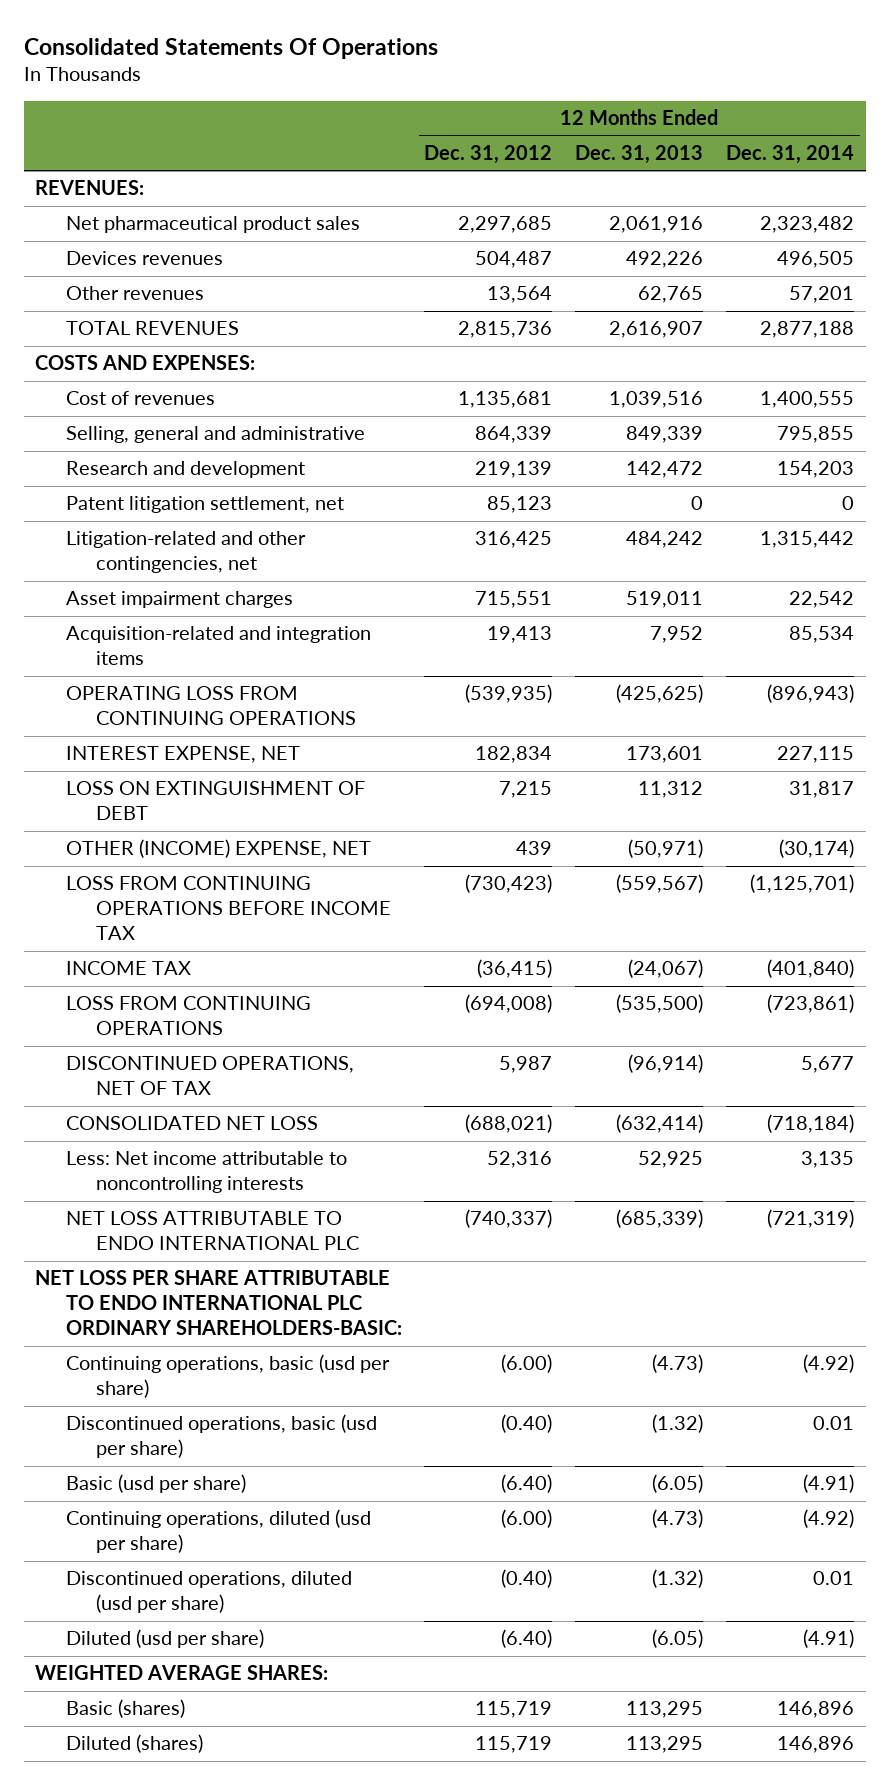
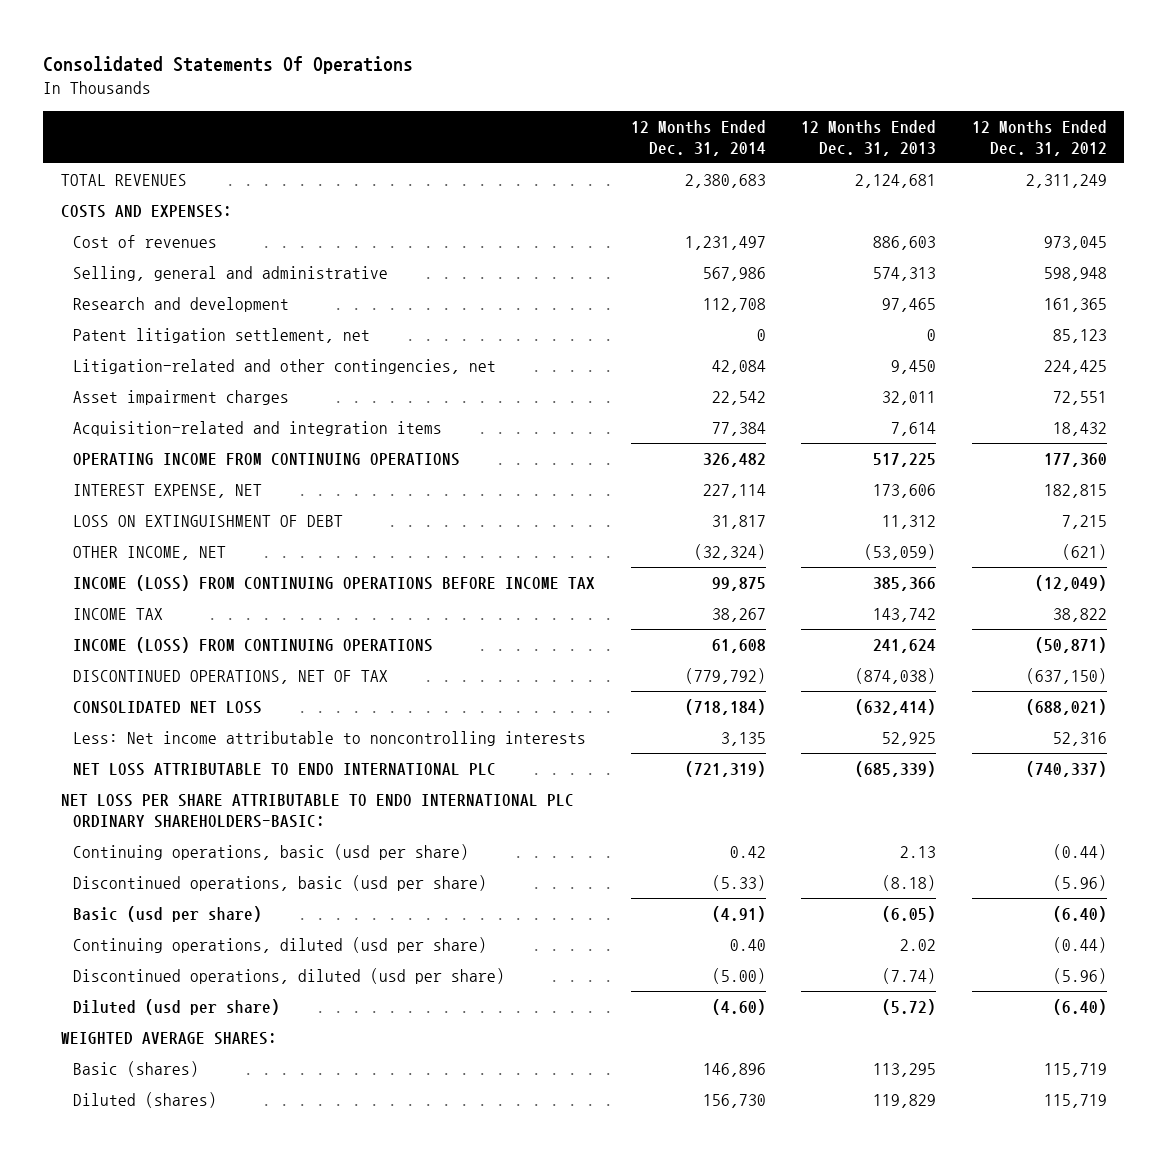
- | 12 Months Ended Dec. 31, 2012 | 12 Months Ended Dec. 31, 2013 | 12 Months Ended Dec. 31, 2014
+ | 12 Months Ended Dec. 31, 2014 | 12 Months Ended Dec. 31, 2013 | 12 Months Ended Dec. 31, 2012
- REVENUES:
- Net pharmaceutical product sales | 2,297,685 | 2,061,916 | 2,323,482
- Devices revenues | 504,487 | 492,226 | 496,505
- Other revenues | 13,564 | 62,765 | 57,201
- TOTAL REVENUES | 2,815,736 | 2,616,907 | 2,877,188
+ TOTAL REVENUES | 2,380,683 | 2,124,681 | 2,311,249
- Cost of revenues | 1,135,681 | 1,039,516 | 1,400,555
- Selling, general and administrative | 864,339 | 849,339 | 795,855
- Research and development | 219,139 | 142,472 | 154,203
+ Cost of revenues | 1,231,497 | 886,603 | 973,045
+ Selling, general and administrative | 567,986 | 574,313 | 598,948
+ Research and development | 112,708 | 97,465 | 161,365
- Litigation-related and other contingencies, net | 316,425 | 484,242 | 1,315,442
- Asset impairment charges | 715,551 | 519,011 | 22,542
- Acquisition-related and integration items | 19,413 | 7,952 | 85,534
- OPERATING LOSS FROM CONTINUING OPERATIONS | (539,935) | (425,625) | (896,943)
- INTEREST EXPENSE, NET | 182,834 | 173,601 | 227,115
+ Litigation-related and other contingencies, net | 42,084 | 9,450 | 224,425
+ Asset impairment charges | 22,542 | 32,011 | 72,551
+ Acquisition-related and integration items | 77,384 | 7,614 | 18,432
+ OPERATING INCOME FROM CONTINUING OPERATIONS | 326,482 | 517,225 | 177,360
+ INTEREST EXPENSE, NET | 227,114 | 173,606 | 182,815
- OTHER (INCOME) EXPENSE, NET | 439 | (50,971) | (30,174)
- LOSS FROM CONTINUING OPERATIONS BEFORE INCOME TAX | (730,423) | (559,567) | (1,125,701)
- INCOME TAX | (36,415) | (24,067) | (401,840)
- LOSS FROM CONTINUING OPERATIONS | (694,008) | (535,500) | (723,861)
- DISCONTINUED OPERATIONS, NET OF TAX | 5,987 | (96,914) | 5,677
+ OTHER INCOME, NET | (32,324) | (53,059) | (621)
+ INCOME (LOSS) FROM CONTINUING OPERATIONS BEFORE INCOME TAX | 99,875 | 385,366 | (12,049)
+ INCOME TAX | 38,267 | 143,742 | 38,822
+ INCOME (LOSS) FROM CONTINUING OPERATIONS | 61,608 | 241,624 | (50,871)
+ DISCONTINUED OPERATIONS, NET OF TAX | (779,792) | (874,038) | (637,150)
- Continuing operations, basic (usd per share) | (6.00) | (4.73) | (4.92)
- Discontinued operations, basic (usd per share) | (0.40) | (1.32) | 0.01
+ Continuing operations, basic (usd per share) | 0.42 | 2.13 | (0.44)
+ Discontinued operations, basic (usd per share) | (5.33) | (8.18) | (5.96)
- Continuing operations, diluted (usd per share) | (6.00) | (4.73) | (4.92)
- Discontinued operations, diluted (usd per share) | (0.40) | (1.32) | 0.01
- Diluted (usd per share) | (6.40) | (6.05) | (4.91)
+ Continuing operations, diluted (usd per share) | 0.40 | 2.02 | (0.44)
+ Discontinued operations, diluted (usd per share) | (5.00) | (7.74) | (5.96)
+ Diluted (usd per share) | (4.60) | (5.72) | (6.40)
- Diluted (shares) | 115,719 | 113,295 | 146,896
+ Diluted (shares) | 156,730 | 119,829 | 115,719

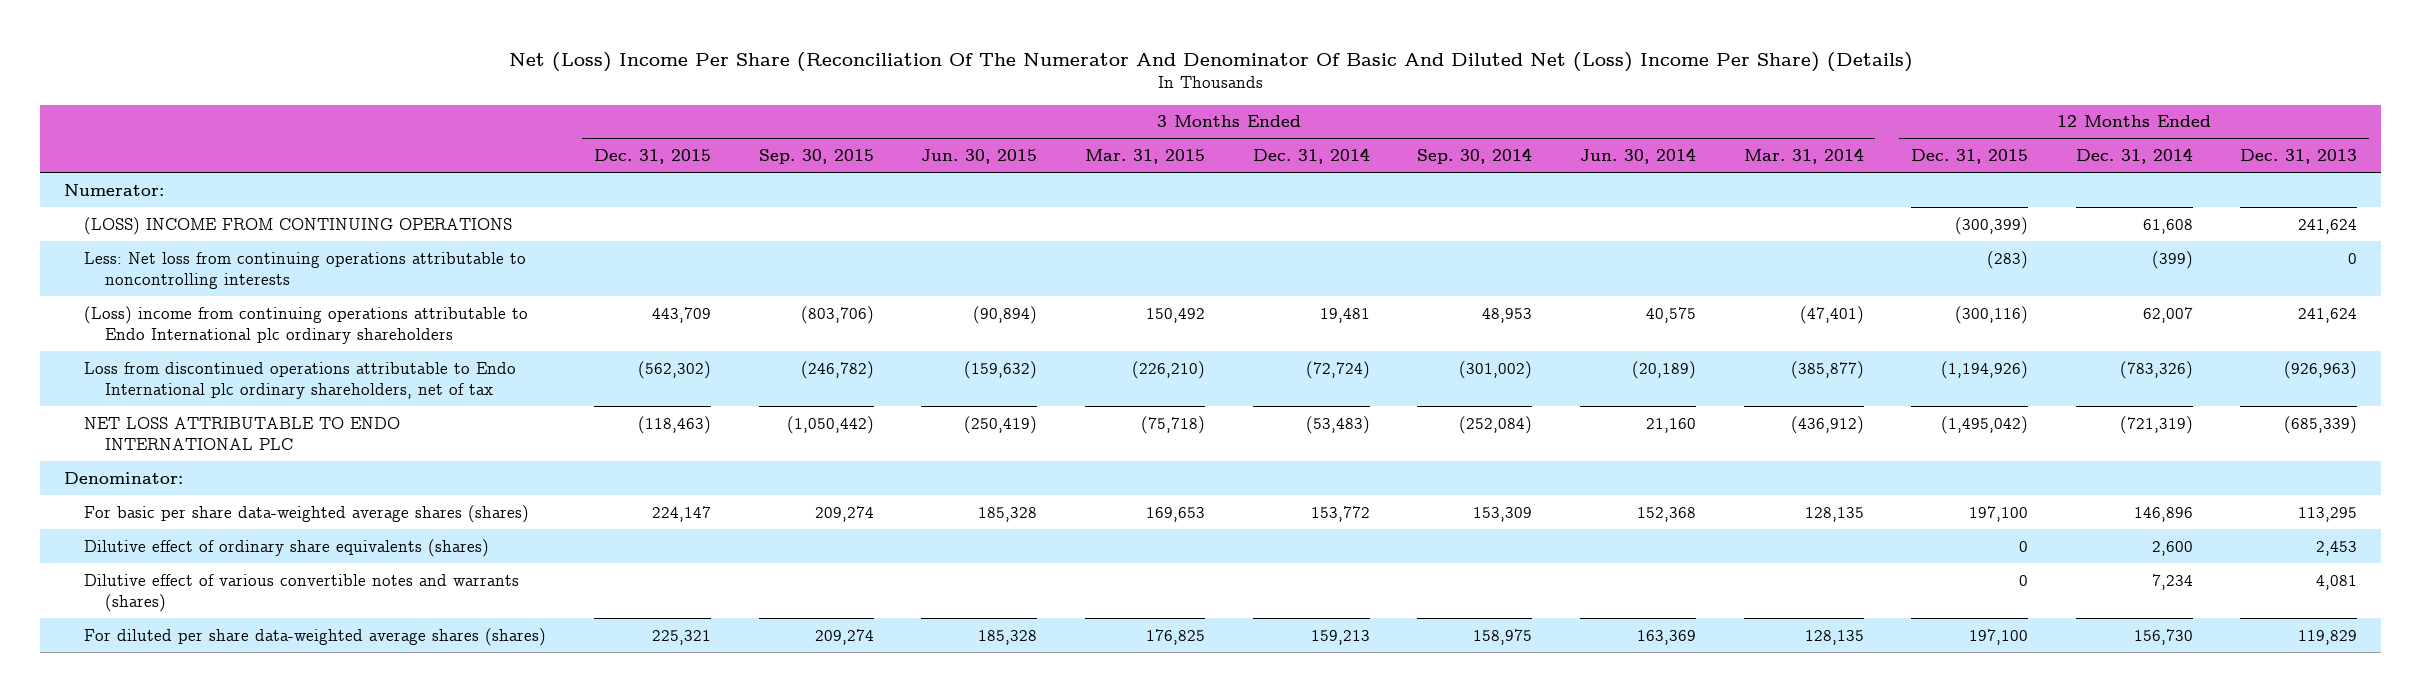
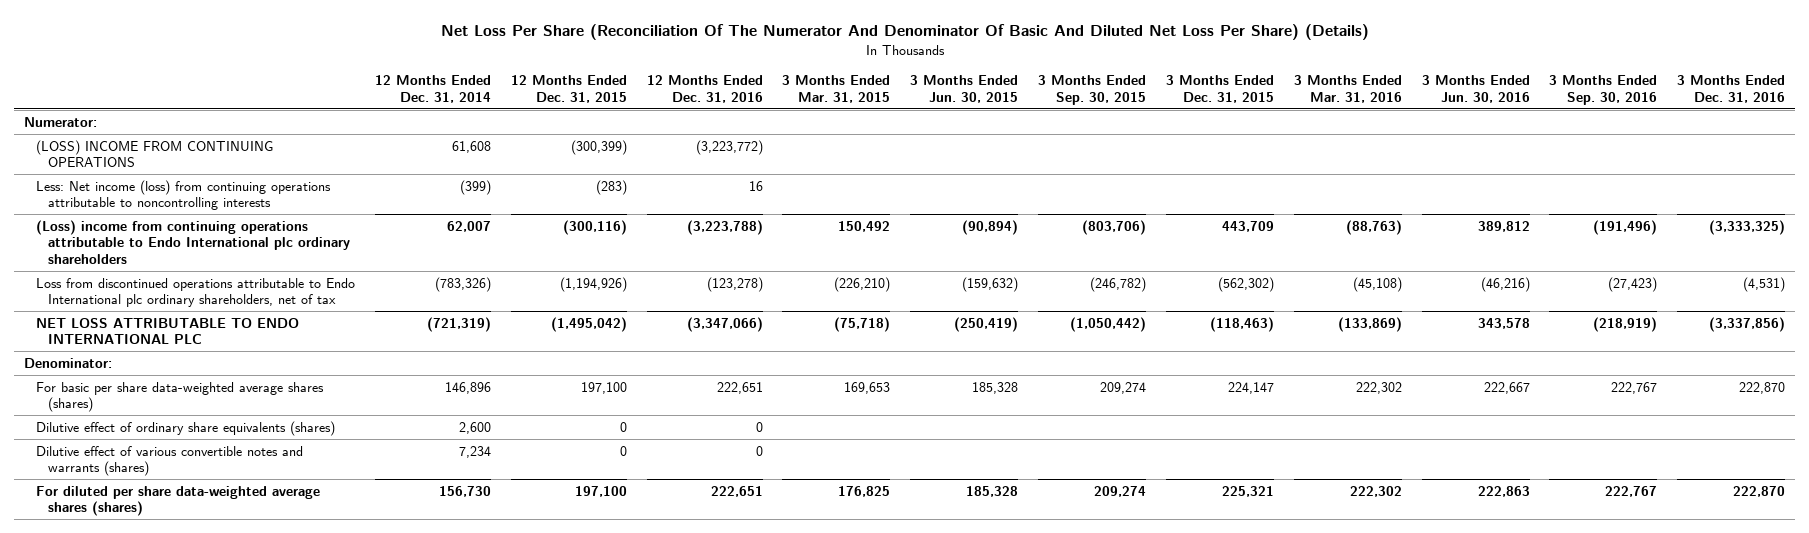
- Net (Loss) Income Per Share (Reconciliation Of The Numerator And Denominator Of Basic And Diluted Net (Loss) Income Per Share) (Details)
+ Net Loss Per Share (Reconciliation Of The Numerator And Denominator Of Basic And Diluted Net Loss Per Share) (Details)
- | 3 Months Ended Dec. 31, 2015 | 3 Months Ended Sep. 30, 2015 | 3 Months Ended Jun. 30, 2015 | 3 Months Ended Mar. 31, 2015 | 3 Months Ended Dec. 31, 2014 | 3 Months Ended Sep. 30, 2014 | 3 Months Ended Jun. 30, 2014 | 3 Months Ended Mar. 31, 2014 | 12 Months Ended Dec. 31, 2015 | 12 Months Ended Dec. 31, 2014 | 12 Months Ended Dec. 31, 2013
+ | 12 Months Ended Dec. 31, 2014 | 12 Months Ended Dec. 31, 2015 | 12 Months Ended Dec. 31, 2016 | 3 Months Ended Mar. 31, 2015 | 3 Months Ended Jun. 30, 2015 | 3 Months Ended Sep. 30, 2015 | 3 Months Ended Dec. 31, 2015 | 3 Months Ended Mar. 31, 2016 | 3 Months Ended Jun. 30, 2016 | 3 Months Ended Sep. 30, 2016 | 3 Months Ended Dec. 31, 2016
- Less: Net loss from continuing operations attributable to noncontrolling interests | | | | | | | | | (283) | (399) | 0
+ Less: Net income (loss) from continuing operations attributable to noncontrolling interests | (399) | (283) | 16 | | | | | | | |

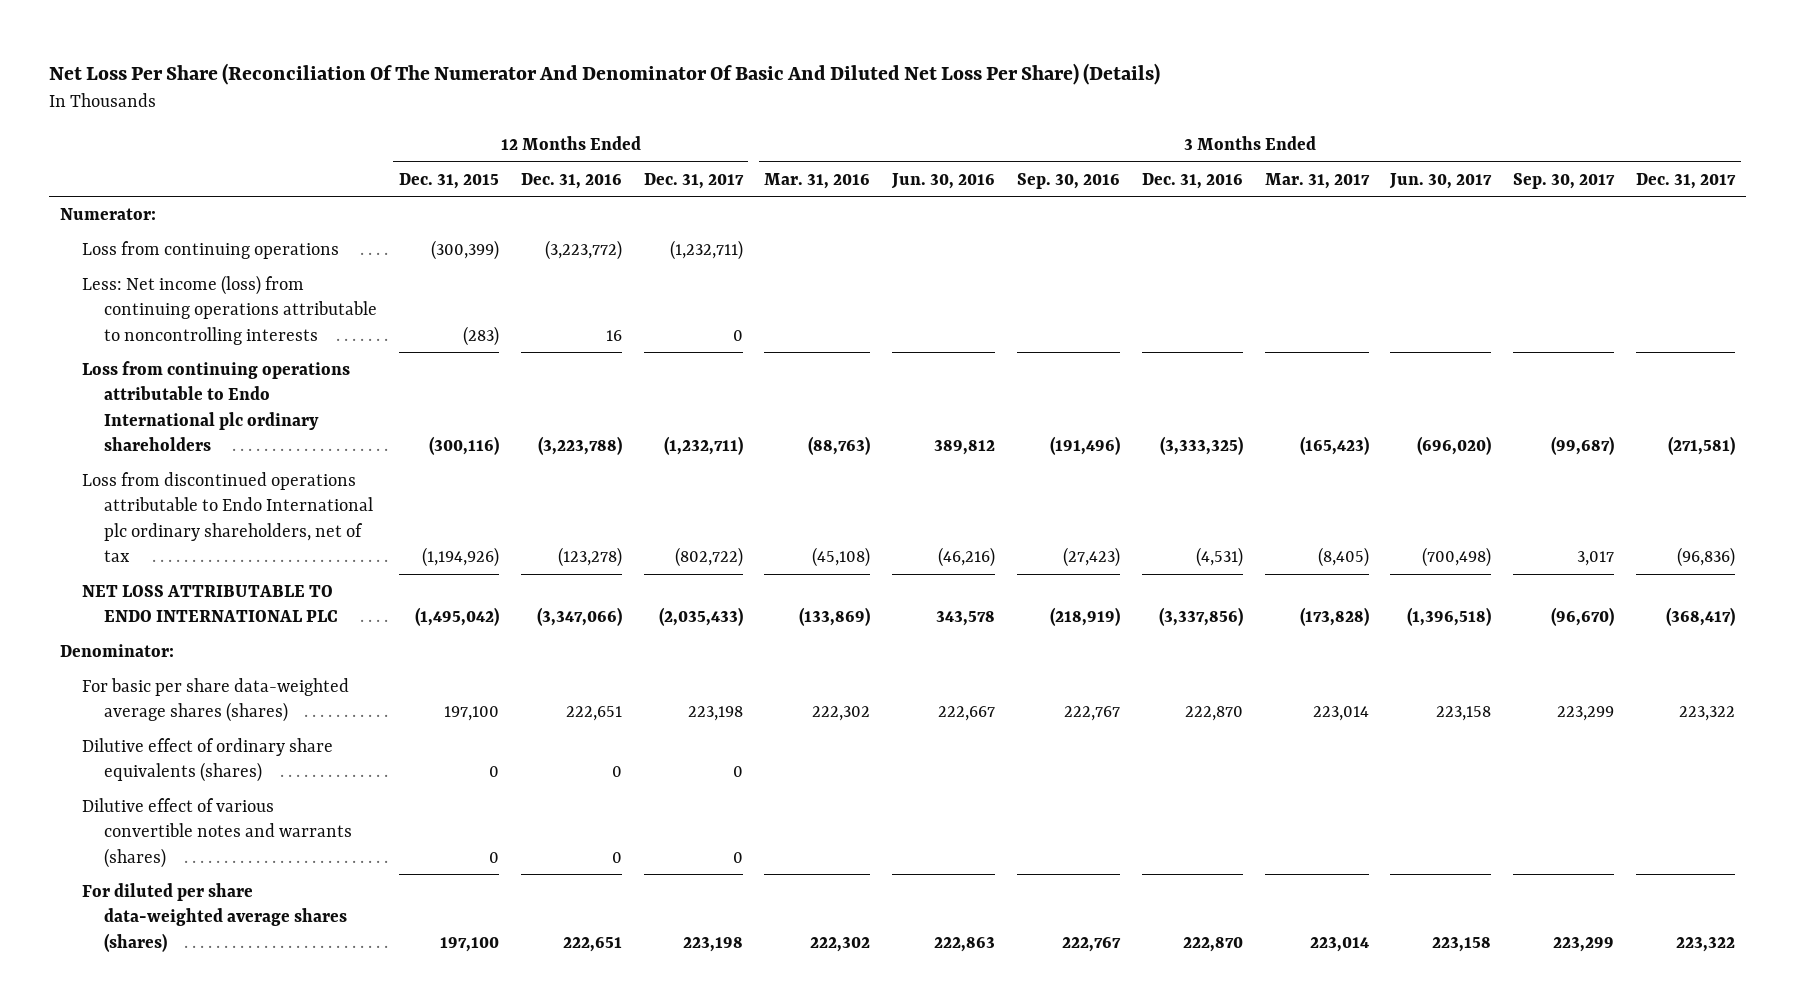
- | 12 Months Ended Dec. 31, 2014 | 12 Months Ended Dec. 31, 2015 | 12 Months Ended Dec. 31, 2016 | 3 Months Ended Mar. 31, 2015 | 3 Months Ended Jun. 30, 2015 | 3 Months Ended Sep. 30, 2015 | 3 Months Ended Dec. 31, 2015 | 3 Months Ended Mar. 31, 2016 | 3 Months Ended Jun. 30, 2016 | 3 Months Ended Sep. 30, 2016 | 3 Months Ended Dec. 31, 2016
+ | 12 Months Ended Dec. 31, 2015 | 12 Months Ended Dec. 31, 2016 | 12 Months Ended Dec. 31, 2017 | 3 Months Ended Mar. 31, 2016 | 3 Months Ended Jun. 30, 2016 | 3 Months Ended Sep. 30, 2016 | 3 Months Ended Dec. 31, 2016 | 3 Months Ended Mar. 31, 2017 | 3 Months Ended Jun. 30, 2017 | 3 Months Ended Sep. 30, 2017 | 3 Months Ended Dec. 31, 2017
- (LOSS) INCOME FROM CONTINUING OPERATIONS | 61,608 | (300,399) | (3,223,772) | | | | | | | |
+ Loss from continuing operations | (300,399) | (3,223,772) | (1,232,711) | | | | | | | |
- (Loss) income from continuing operations attributable to Endo International plc ordinary shareholders | 62,007 | (300,116) | (3,223,788) | 150,492 | (90,894) | (803,706) | 443,709 | (88,763) | 389,812 | (191,496) | (3,333,325)
+ Loss from continuing operations attributable to Endo International plc ordinary shareholders | (300,116) | (3,223,788) | (1,232,711) | (88,763) | 389,812 | (191,496) | (3,333,325) | (165,423) | (696,020) | (99,687) | (271,581)

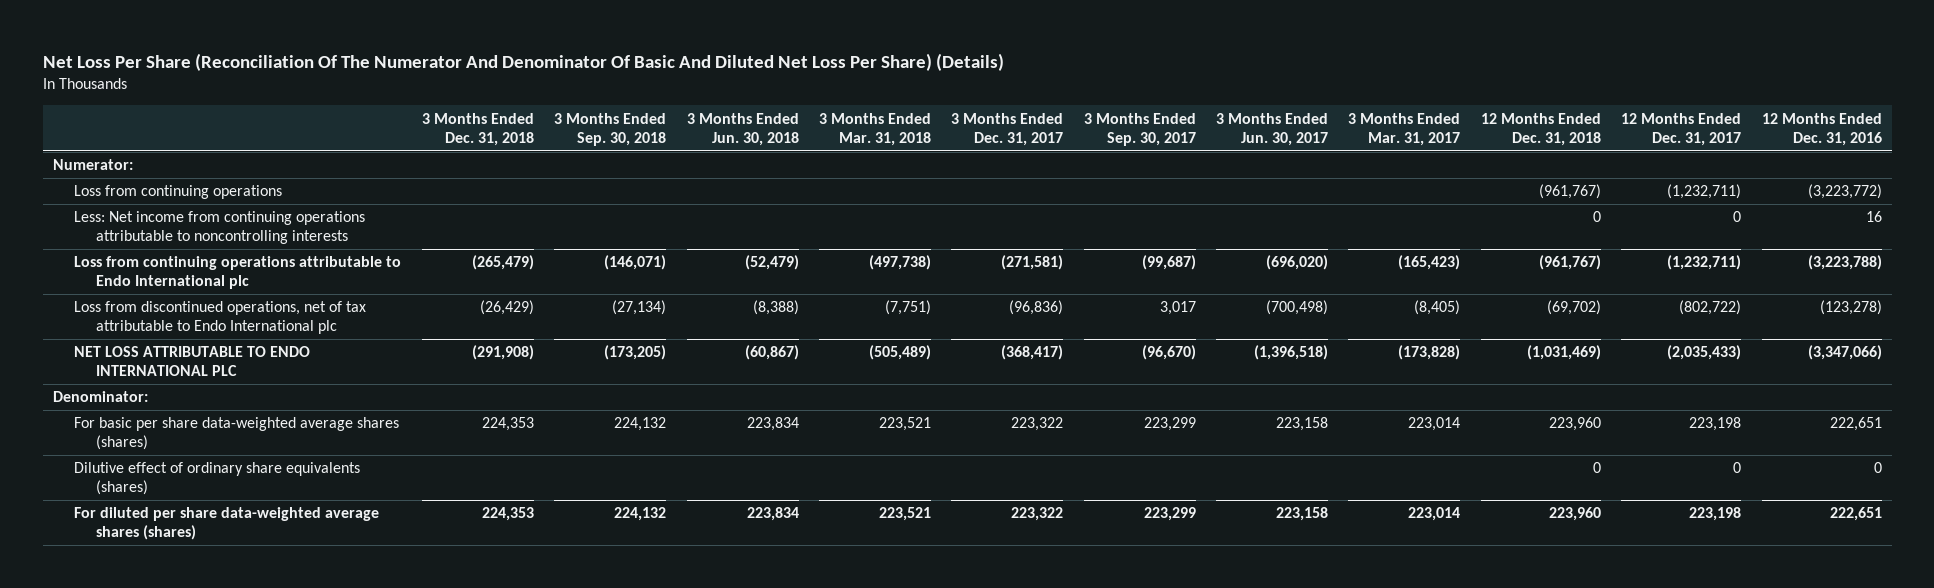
- | 12 Months Ended Dec. 31, 2015 | 12 Months Ended Dec. 31, 2016 | 12 Months Ended Dec. 31, 2017 | 3 Months Ended Mar. 31, 2016 | 3 Months Ended Jun. 30, 2016 | 3 Months Ended Sep. 30, 2016 | 3 Months Ended Dec. 31, 2016 | 3 Months Ended Mar. 31, 2017 | 3 Months Ended Jun. 30, 2017 | 3 Months Ended Sep. 30, 2017 | 3 Months Ended Dec. 31, 2017
+ | 3 Months Ended Dec. 31, 2018 | 3 Months Ended Sep. 30, 2018 | 3 Months Ended Jun. 30, 2018 | 3 Months Ended Mar. 31, 2018 | 3 Months Ended Dec. 31, 2017 | 3 Months Ended Sep. 30, 2017 | 3 Months Ended Jun. 30, 2017 | 3 Months Ended Mar. 31, 2017 | 12 Months Ended Dec. 31, 2018 | 12 Months Ended Dec. 31, 2017 | 12 Months Ended Dec. 31, 2016
- Less: Net income (loss) from continuing operations attributable to noncontrolling interests | (283) | 16 | 0 | | | | | | | |
- Loss from continuing operations attributable to Endo International plc ordinary shareholders | (300,116) | (3,223,788) | (1,232,711) | (88,763) | 389,812 | (191,496) | (3,333,325) | (165,423) | (696,020) | (99,687) | (271,581)
- Loss from discontinued operations attributable to Endo International plc ordinary shareholders, net of tax | (1,194,926) | (123,278) | (802,722) | (45,108) | (46,216) | (27,423) | (4,531) | (8,405) | (700,498) | 3,017 | (96,836)
+ Less: Net income from continuing operations attributable to noncontrolling interests | | | | | | | | | 0 | 0 | 16
+ Loss from continuing operations attributable to Endo International plc | (265,479) | (146,071) | (52,479) | (497,738) | (271,581) | (99,687) | (696,020) | (165,423) | (961,767) | (1,232,711) | (3,223,788)
+ Loss from discontinued operations, net of tax attributable to Endo International plc | (26,429) | (27,134) | (8,388) | (7,751) | (96,836) | 3,017 | (700,498) | (8,405) | (69,702) | (802,722) | (123,278)
- Dilutive effect of various convertible notes and warrants (shares) | 0 | 0 | 0 | | | | | | | |

